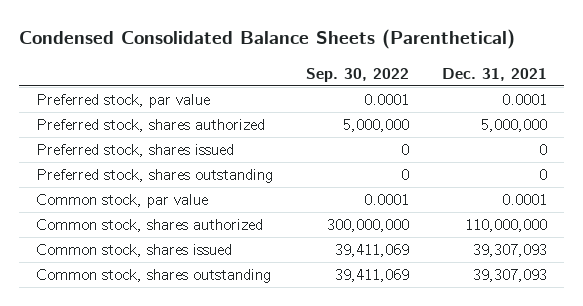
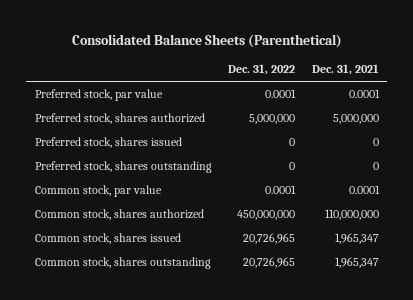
- Condensed Consolidated Balance Sheets (Parenthetical)
+ Consolidated Balance Sheets (Parenthetical)
- | Sep. 30, 2022 | Dec. 31, 2021
+ | Dec. 31, 2022 | Dec. 31, 2021
- Common stock, shares issued | 39,411,069 | 39,307,093
- Common stock, shares outstanding | 39,411,069 | 39,307,093
+ Common stock, shares issued | 20,726,965 | 1,965,347
+ Common stock, shares outstanding | 20,726,965 | 1,965,347

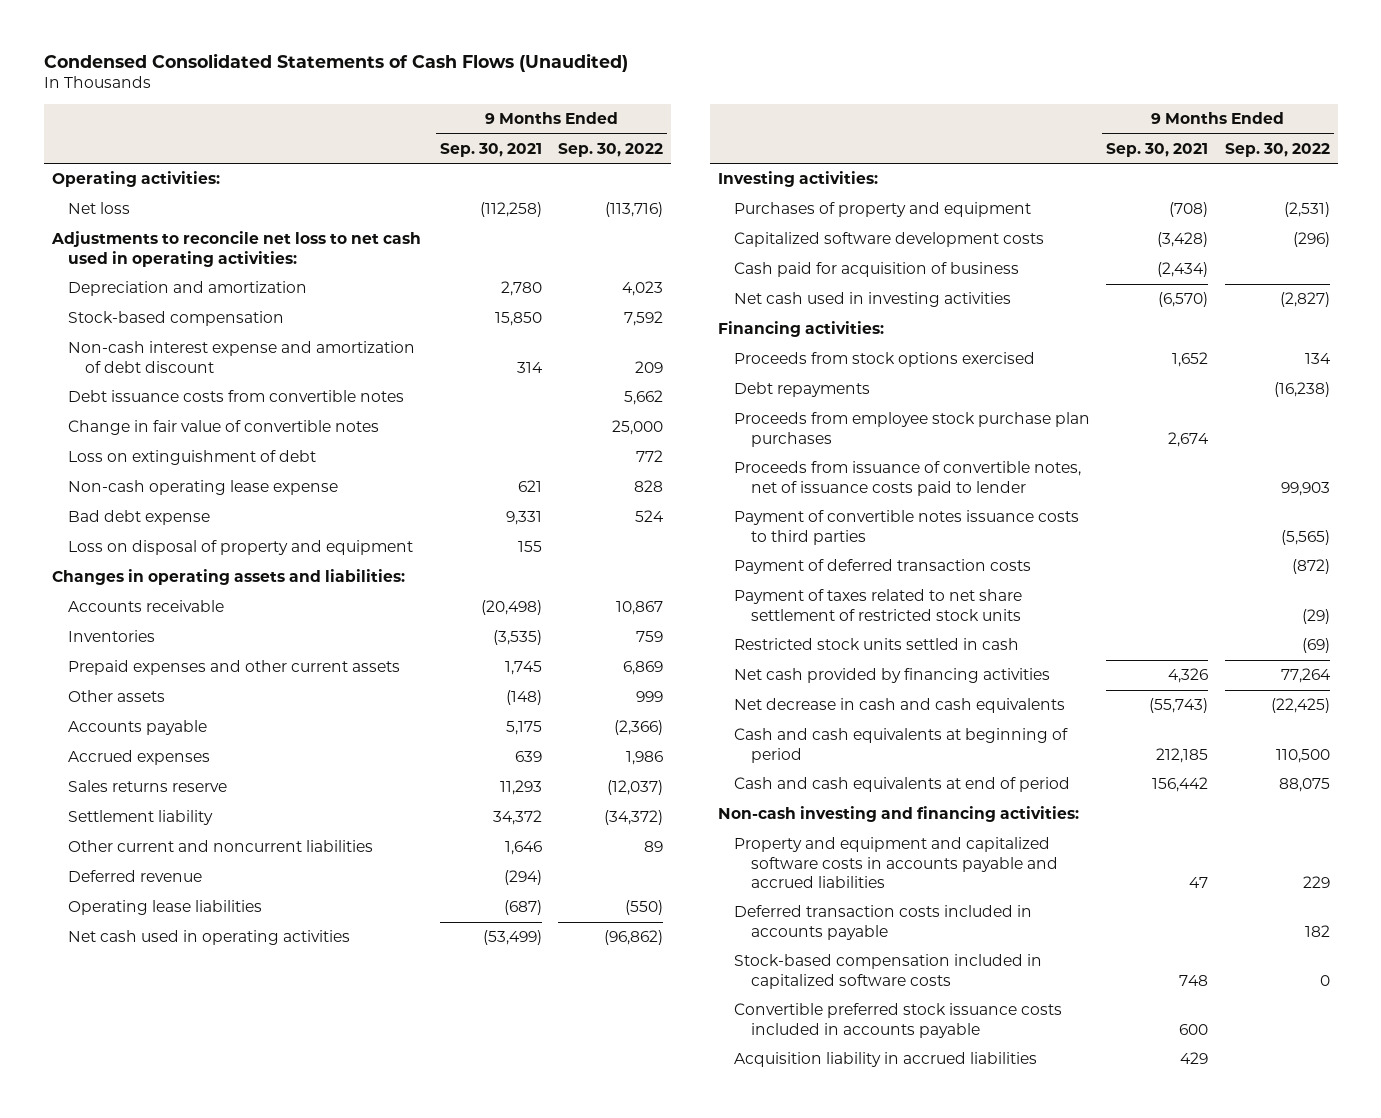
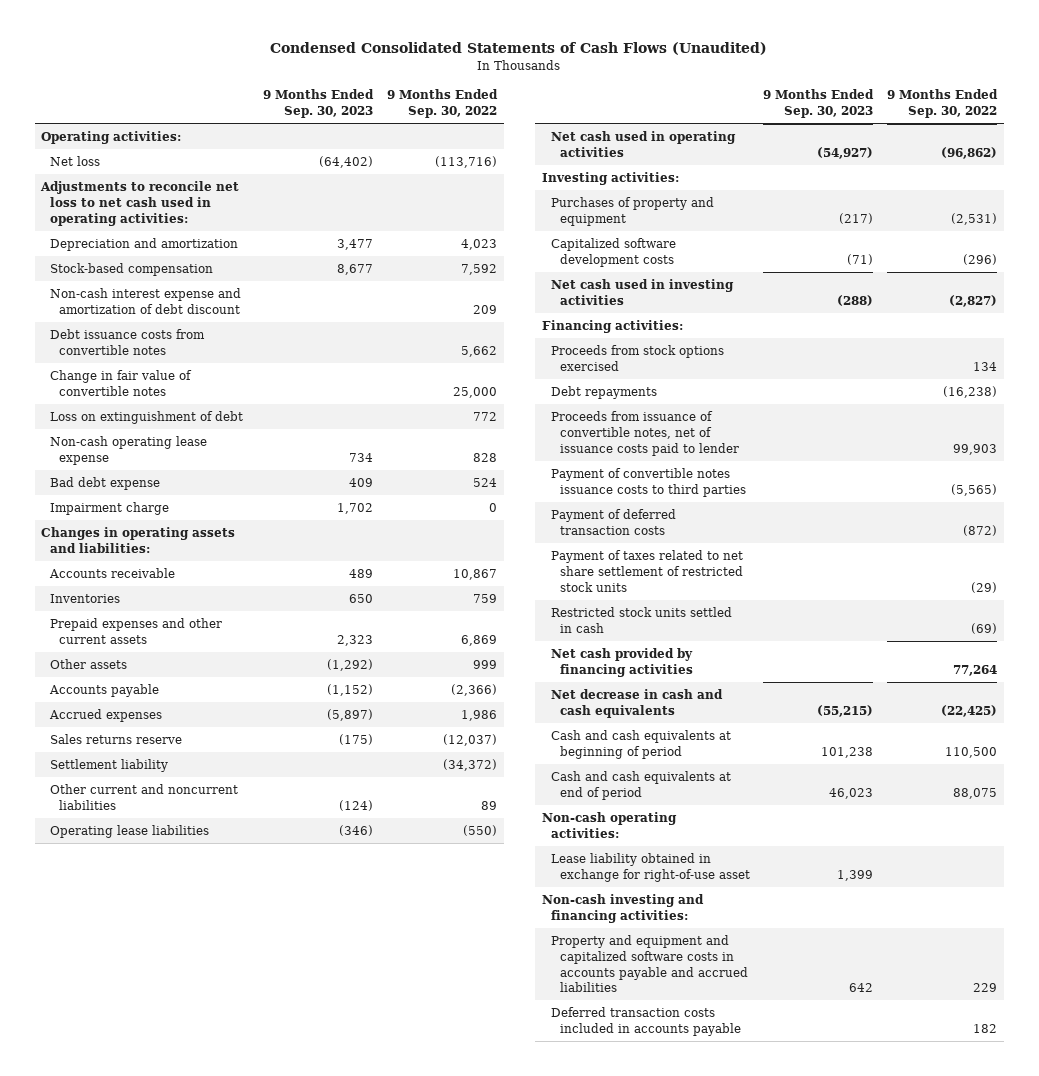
- | 9 Months Ended Sep. 30, 2021 | 9 Months Ended Sep. 30, 2022
+ | 9 Months Ended Sep. 30, 2023 | 9 Months Ended Sep. 30, 2022
- Loss on disposal of property and equipment | 155 |
+ Impairment charge | 1,702 | 0
- Deferred revenue | (294) |
- Cash paid for acquisition of business | (2,434) |
- Proceeds from employee stock purchase plan purchases | 2,674 |
+ Non-cash operating activities:
+ Lease liability obtained in exchange for right-of-use asset | 1,399 |
- Stock-based compensation included in capitalized software costs | 748 | 0
- Convertible preferred stock issuance costs included in accounts payable | 600 |
- Acquisition liability in accrued liabilities | 429 |

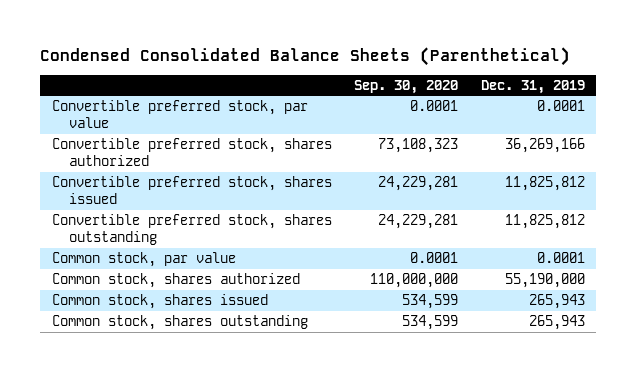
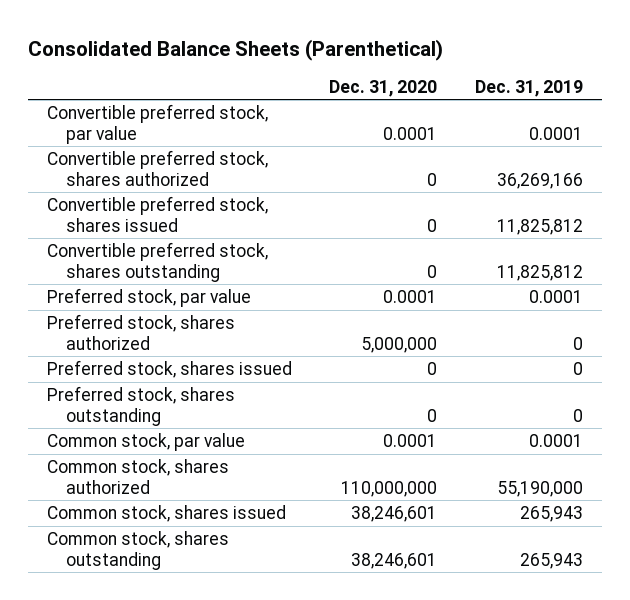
- Condensed Consolidated Balance Sheets (Parenthetical)
+ Consolidated Balance Sheets (Parenthetical)
- | Sep. 30, 2020 | Dec. 31, 2019
+ | Dec. 31, 2020 | Dec. 31, 2019
+ Preferred stock, par value | 0.0001 | 0.0001
+ Preferred stock, shares authorized | 5,000,000 | 0
+ Preferred stock, shares issued | 0 | 0
+ Preferred stock, shares outstanding | 0 | 0

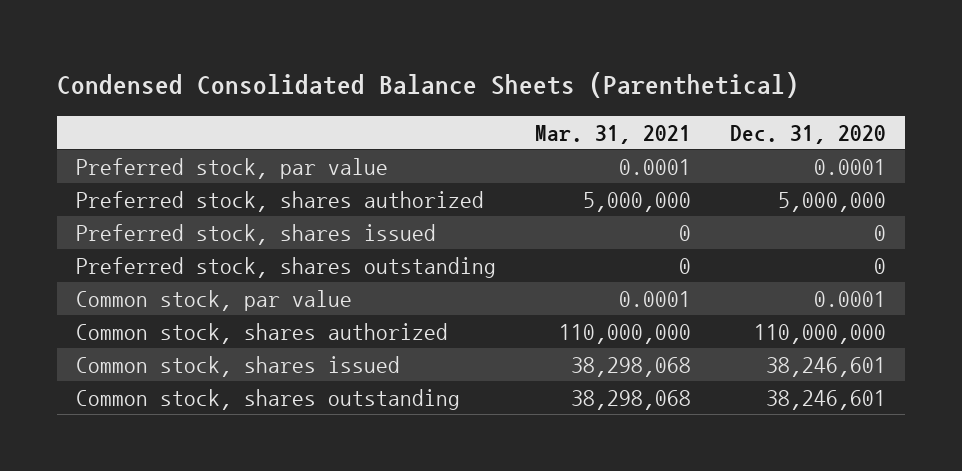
- Consolidated Balance Sheets (Parenthetical)
+ Condensed Consolidated Balance Sheets (Parenthetical)
- | Dec. 31, 2020 | Dec. 31, 2019
+ | Mar. 31, 2021 | Dec. 31, 2020
- Convertible preferred stock, par value | 0.0001 | 0.0001
- Convertible preferred stock, shares authorized | 0 | 36,269,166
- Convertible preferred stock, shares issued | 0 | 11,825,812
- Convertible preferred stock, shares outstanding | 0 | 11,825,812

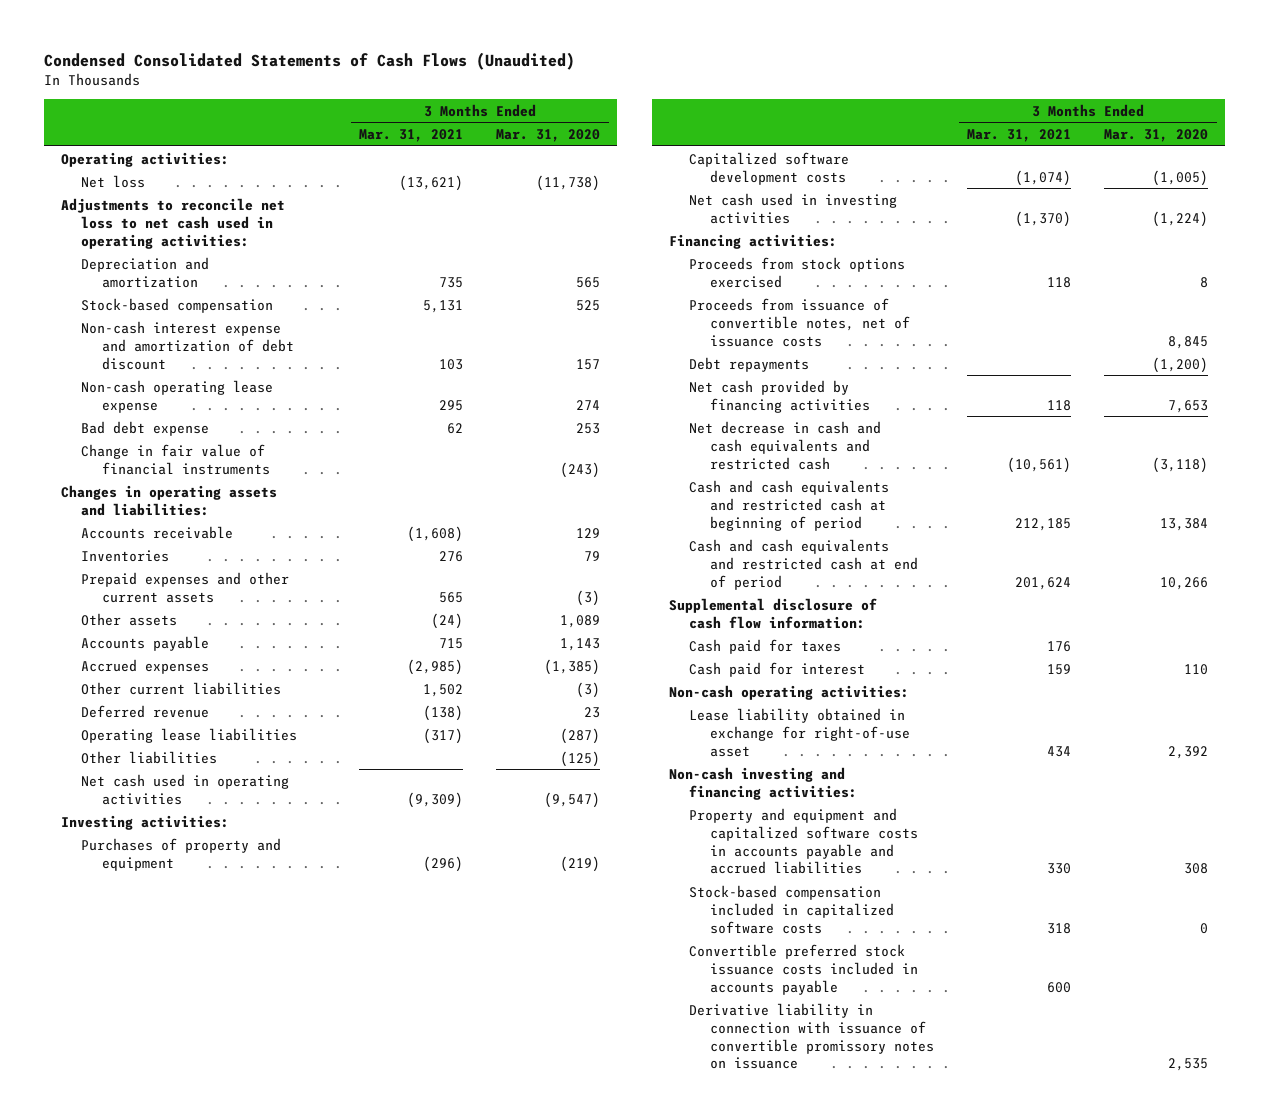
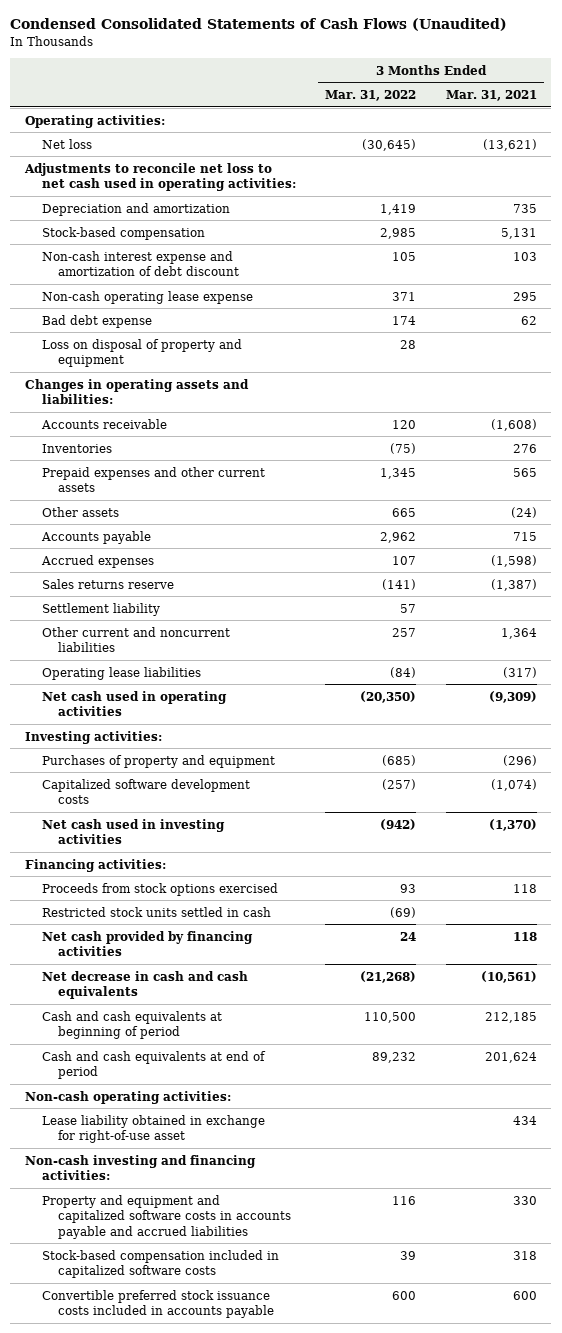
- | 3 Months Ended Mar. 31, 2021 | 3 Months Ended Mar. 31, 2020
+ | 3 Months Ended Mar. 31, 2022 | 3 Months Ended Mar. 31, 2021
- Change in fair value of financial instruments | | (243)
+ Loss on disposal of property and equipment | 28 |
- Accrued expenses | (2,985) | (1,385)
- Other current liabilities | 1,502 | (3)
- Deferred revenue | (138) | 23
+ Accrued expenses | 107 | (1,598)
+ Sales returns reserve | (141) | (1,387)
+ Settlement liability | 57 |
+ Other current and noncurrent liabilities | 257 | 1,364
- Other liabilities | | (125)
- Proceeds from issuance of convertible notes, net of issuance costs | | 8,845
- Debt repayments | | (1,200)
+ Restricted stock units settled in cash | (69) |
- Net decrease in cash and cash equivalents and restricted cash | (10,561) | (3,118)
- Cash and cash equivalents and restricted cash at beginning of period | 212,185 | 13,384
- Cash and cash equivalents and restricted cash at end of period | 201,624 | 10,266
- Supplemental disclosure of cash flow information:
- Cash paid for taxes | 176 |
- Cash paid for interest | 159 | 110
+ Net decrease in cash and cash equivalents | (21,268) | (10,561)
+ Cash and cash equivalents at beginning of period | 110,500 | 212,185
+ Cash and cash equivalents at end of period | 89,232 | 201,624
- Derivative liability in connection with issuance of convertible promissory notes on issuance | | 2,535

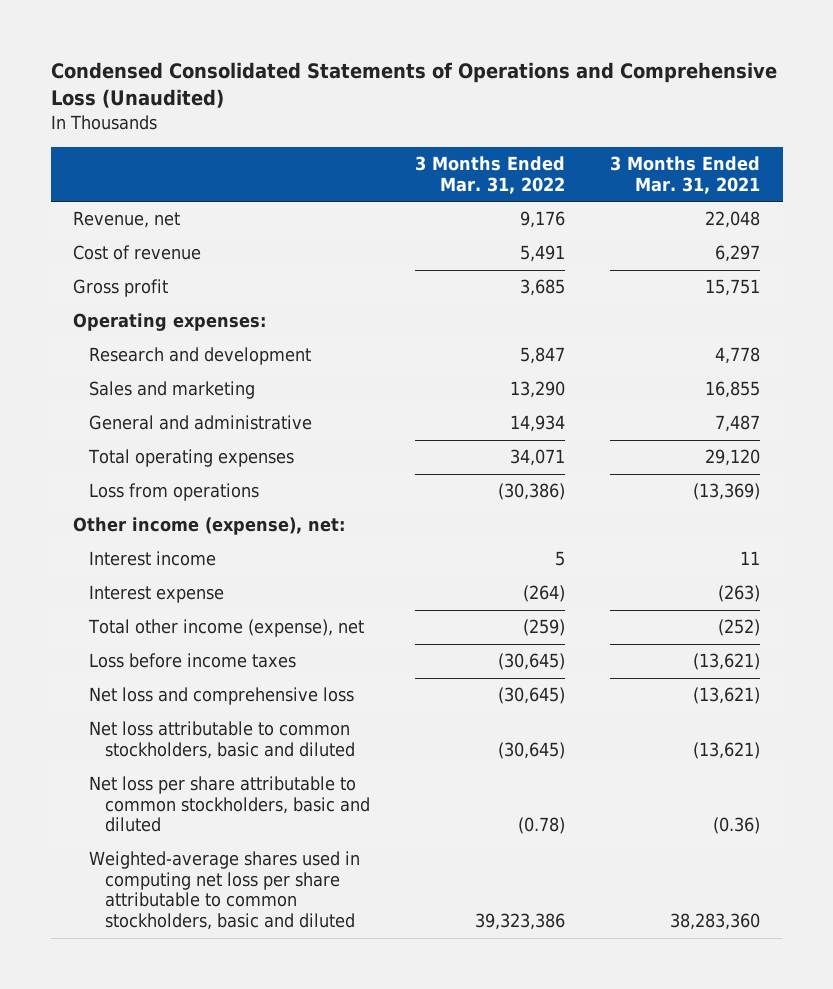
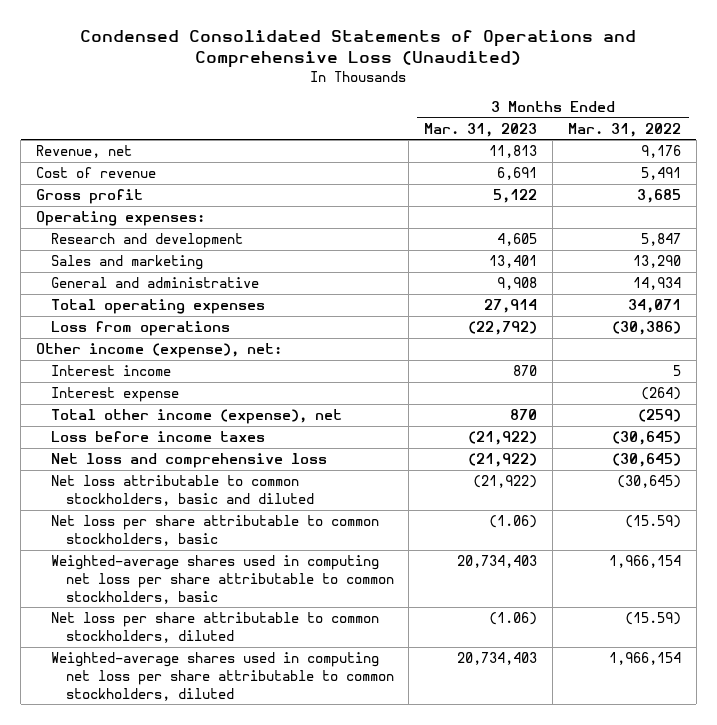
- | 3 Months Ended Mar. 31, 2022 | 3 Months Ended Mar. 31, 2021
+ | 3 Months Ended Mar. 31, 2023 | 3 Months Ended Mar. 31, 2022
- Net loss per share attributable to common stockholders, basic and diluted | (0.78) | (0.36)
- Weighted-average shares used in computing net loss per share attributable to common stockholders, basic and diluted | 39,323,386 | 38,283,360
+ Net loss per share attributable to common stockholders, basic | (1.06) | (15.59)
+ Weighted-average shares used in computing net loss per share attributable to common stockholders, basic | 20,734,403 | 1,966,154
+ Net loss per share attributable to common stockholders, diluted | (1.06) | (15.59)
+ Weighted-average shares used in computing net loss per share attributable to common stockholders, diluted | 20,734,403 | 1,966,154

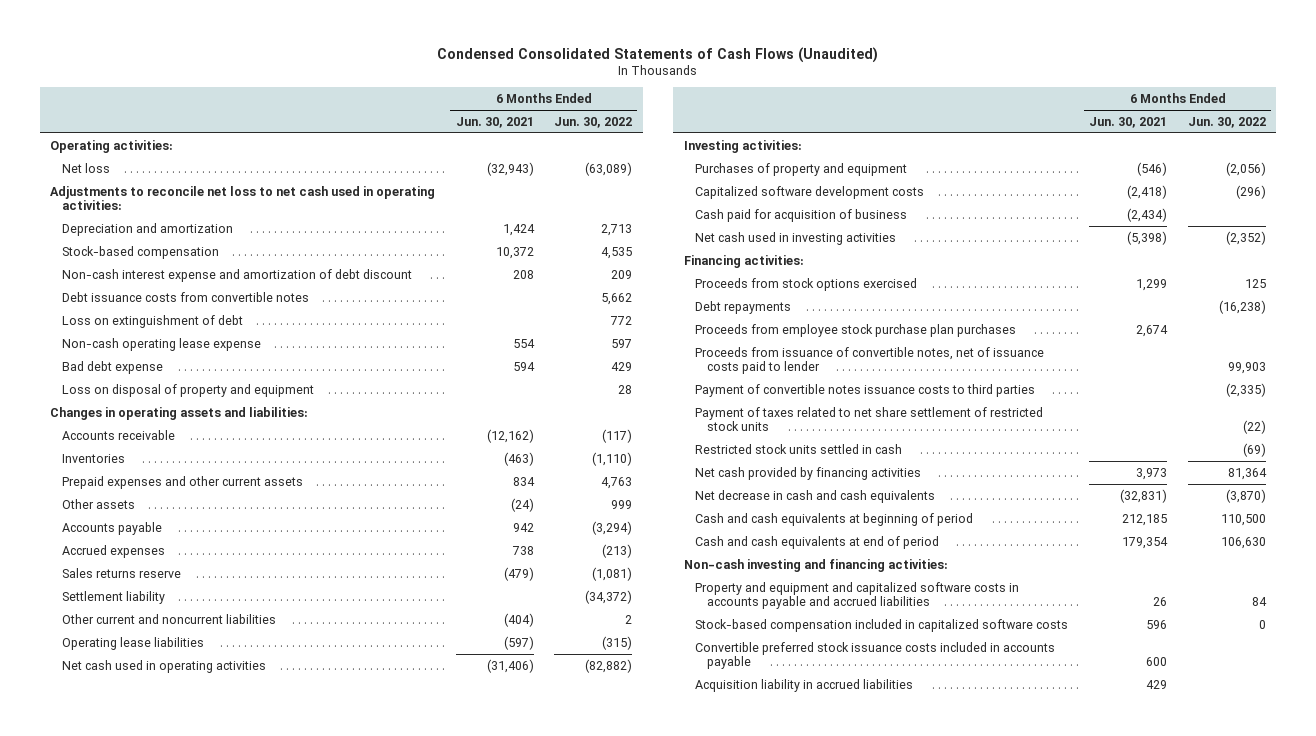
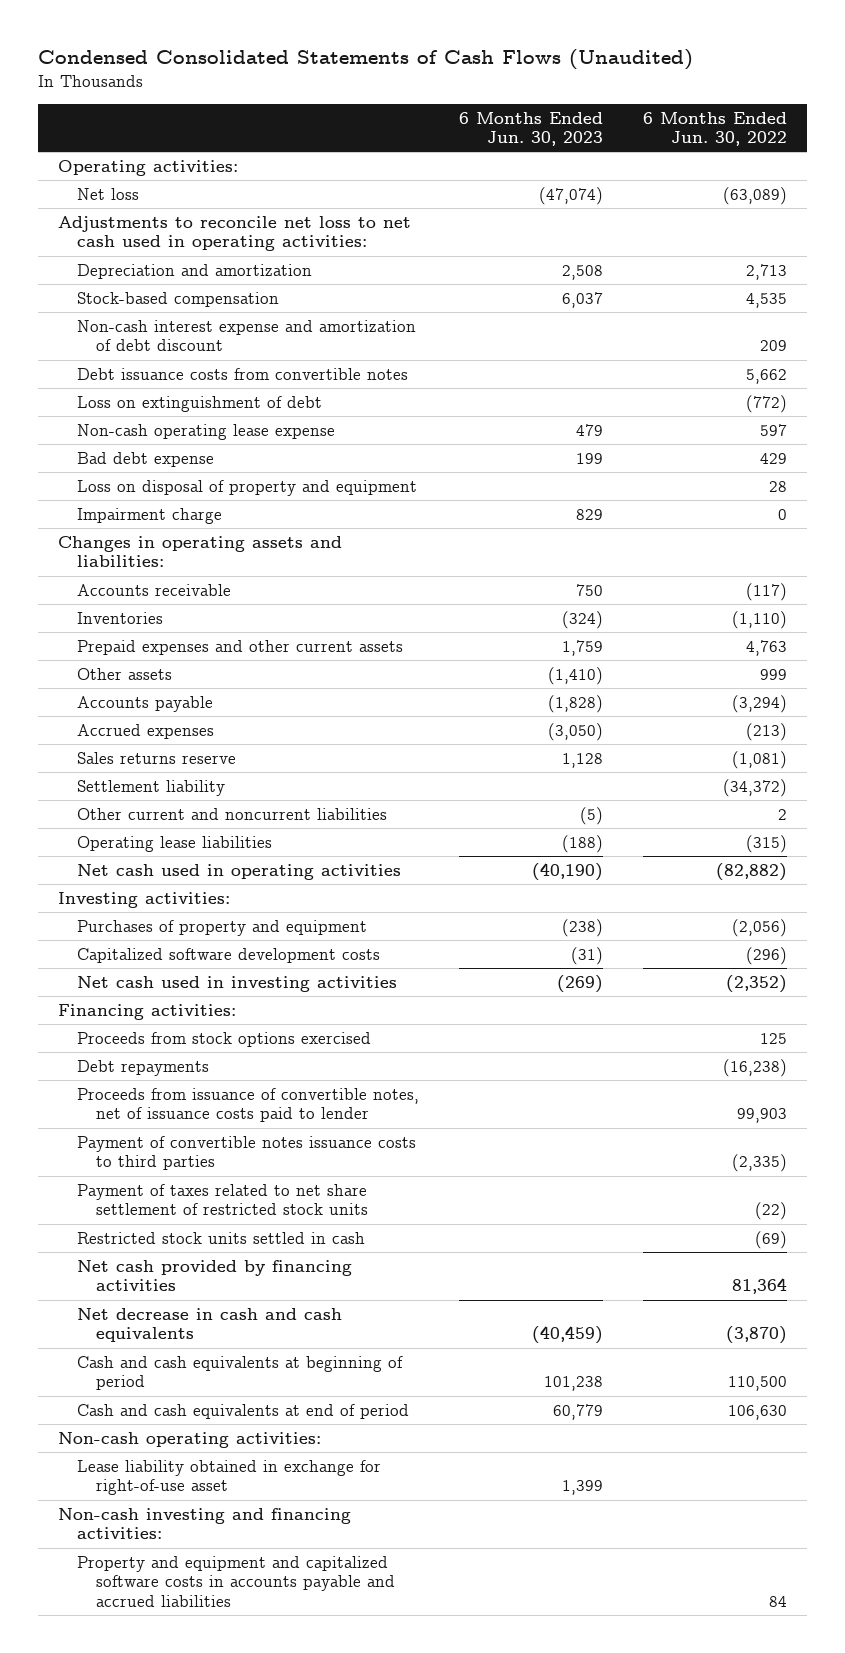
- | 6 Months Ended Jun. 30, 2021 | 6 Months Ended Jun. 30, 2022
+ | 6 Months Ended Jun. 30, 2023 | 6 Months Ended Jun. 30, 2022
- Loss on extinguishment of debt | | 772
+ Loss on extinguishment of debt | | (772)
+ Impairment charge | 829 | 0
- Cash paid for acquisition of business | (2,434) |
- Proceeds from employee stock purchase plan purchases | 2,674 |
+ Non-cash operating activities:
+ Lease liability obtained in exchange for right-of-use asset | 1,399 |
- Stock-based compensation included in capitalized software costs | 596 | 0
- Convertible preferred stock issuance costs included in accounts payable | 600 |
- Acquisition liability in accrued liabilities | 429 |

